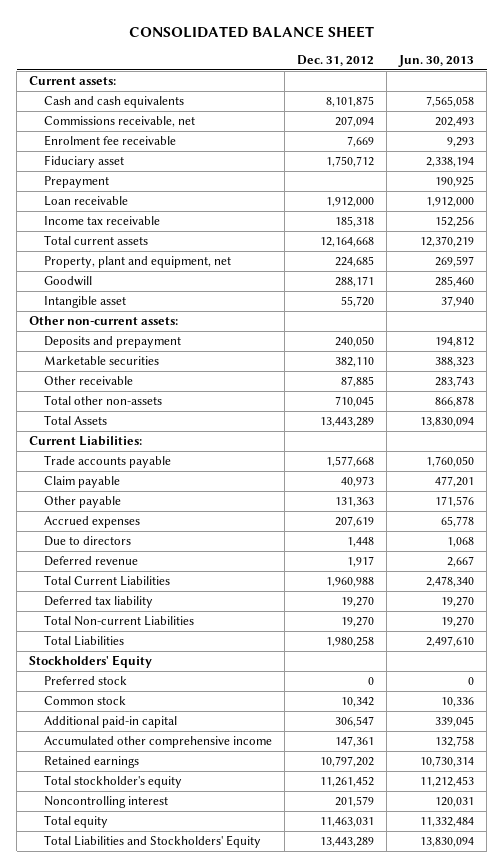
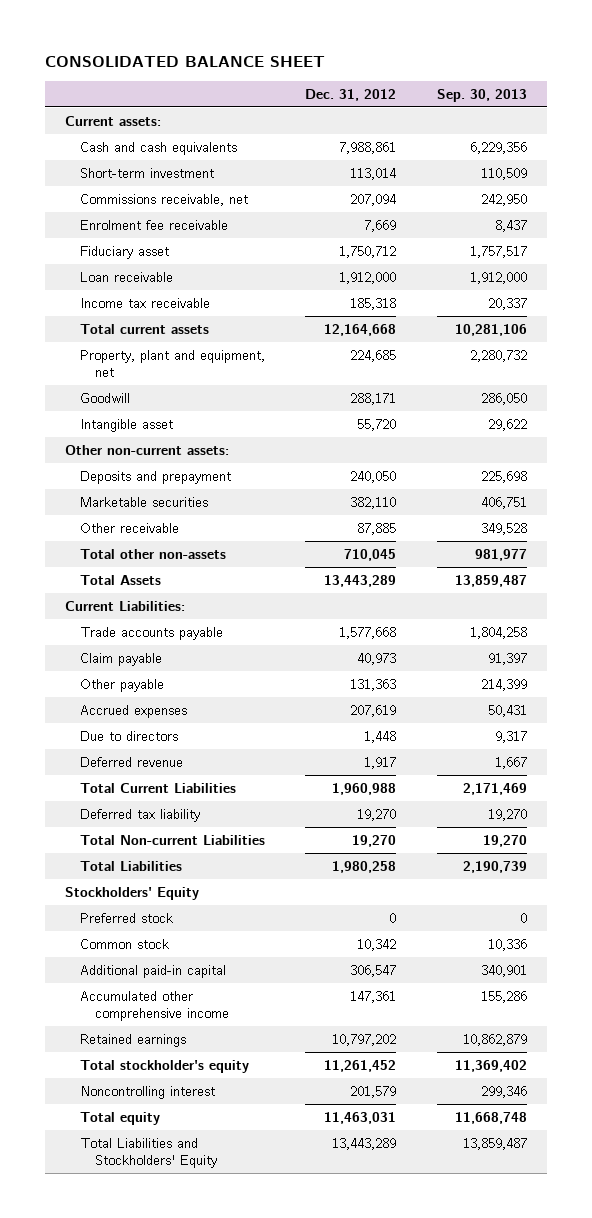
- | Dec. 31, 2012 | Jun. 30, 2013
+ | Dec. 31, 2012 | Sep. 30, 2013
- Cash and cash equivalents | 8,101,875 | 7,565,058
+ Cash and cash equivalents | 7,988,861 | 6,229,356
+ Short-term investment | 113,014 | 110,509
- Prepayment | | 190,925

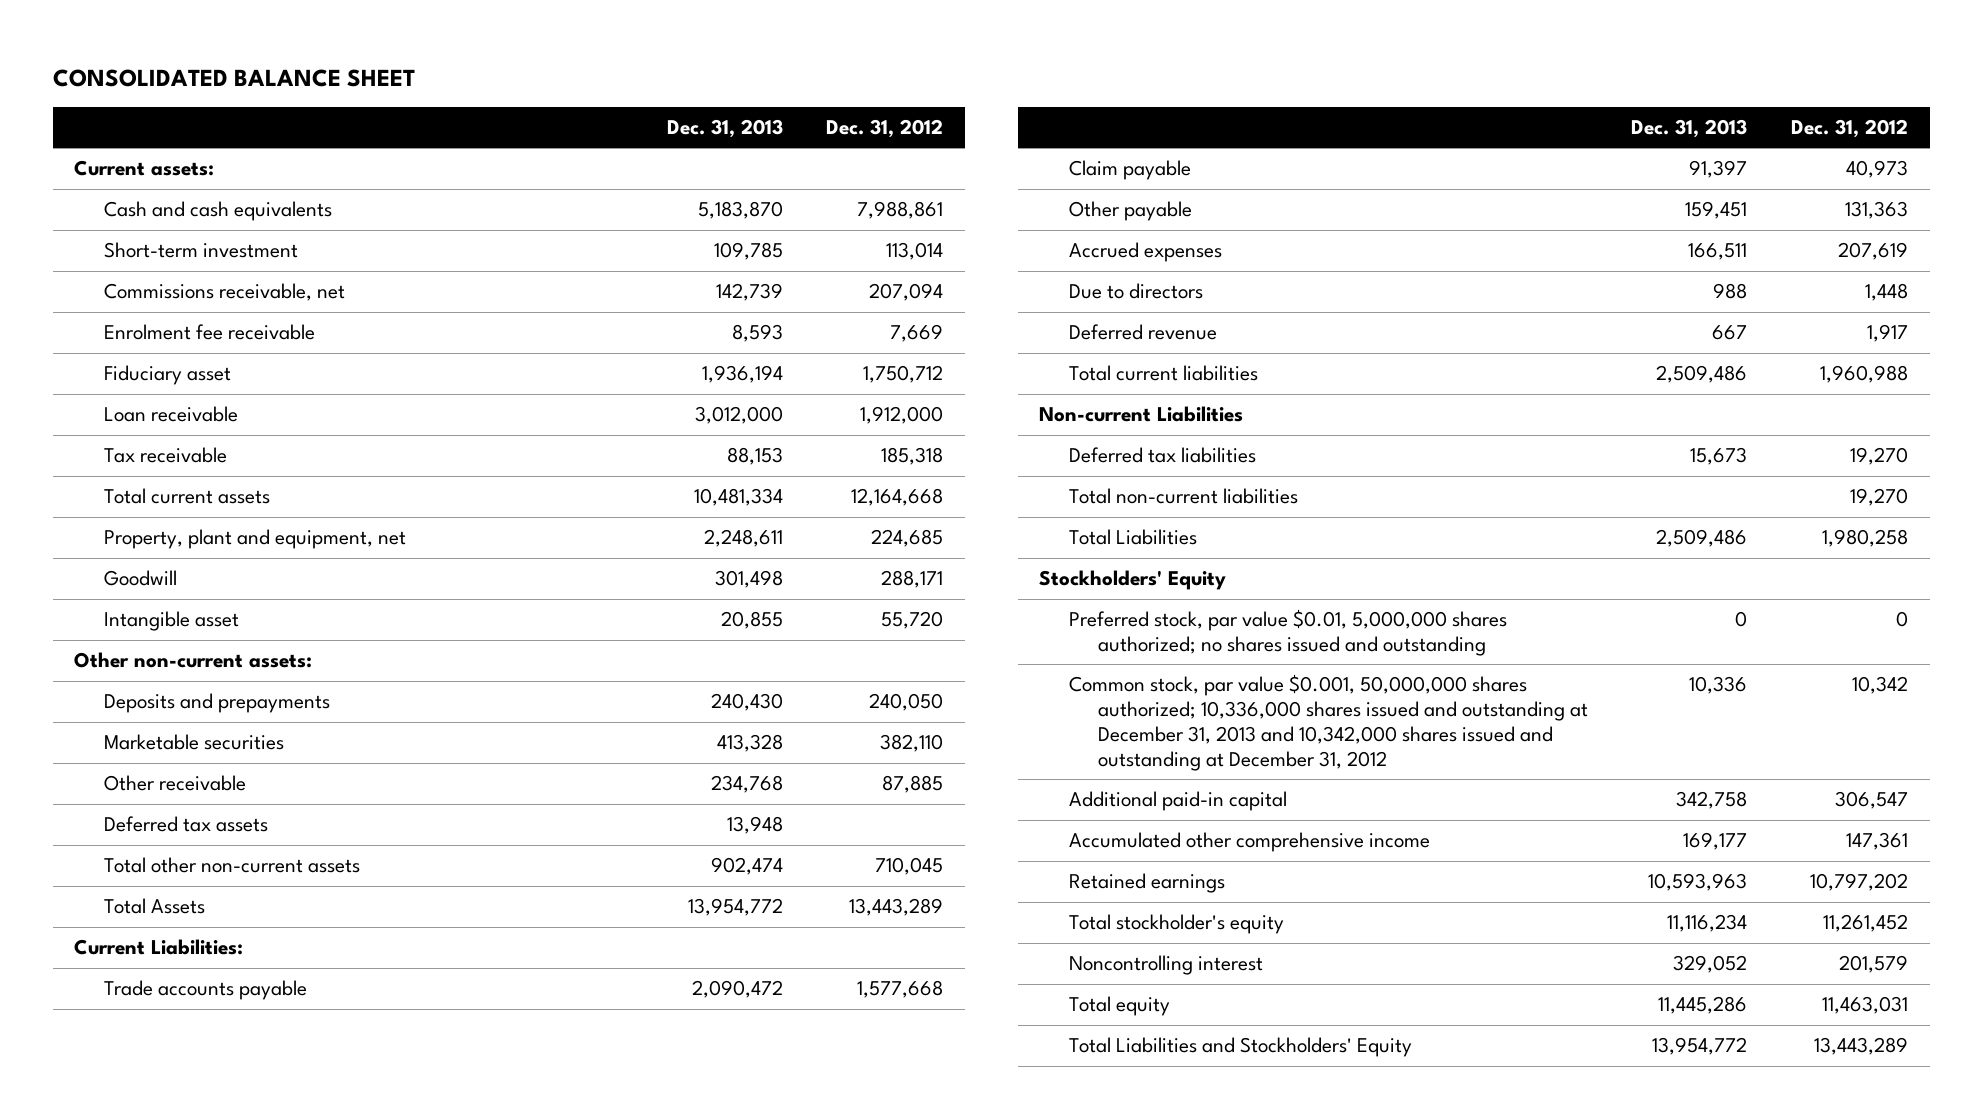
- | Dec. 31, 2012 | Sep. 30, 2013
+ | Dec. 31, 2013 | Dec. 31, 2012
- Income tax receivable | 185,318 | 20,337
+ Tax receivable | 88,153 | 185,318
- Deposits and prepayment | 240,050 | 225,698
+ Deposits and prepayments | 240,430 | 240,050
- Total other non-assets | 710,045 | 981,977
+ Deferred tax assets | 13,948 |
+ Total other non-current assets | 902,474 | 710,045
- Total Current Liabilities | 1,960,988 | 2,171,469
- Deferred tax liability | 19,270 | 19,270
- Total Non-current Liabilities | 19,270 | 19,270
+ Total current liabilities | 2,509,486 | 1,960,988
+ Non-current Liabilities
+ Deferred tax liabilities | 15,673 | 19,270
+ Total non-current liabilities | | 19,270
- Preferred stock | 0 | 0
- Common stock | 10,342 | 10,336
+ Preferred stock, par value $0.01, 5,000,000 shares authorized; no shares issued and outstanding | 0 | 0
+ Common stock, par value $0.001, 50,000,000 shares authorized; 10,336,000 shares issued and outstanding at December 31, 2013 and 10,342,000 shares issued and outstanding at December 31, 2012 | 10,336 | 10,342

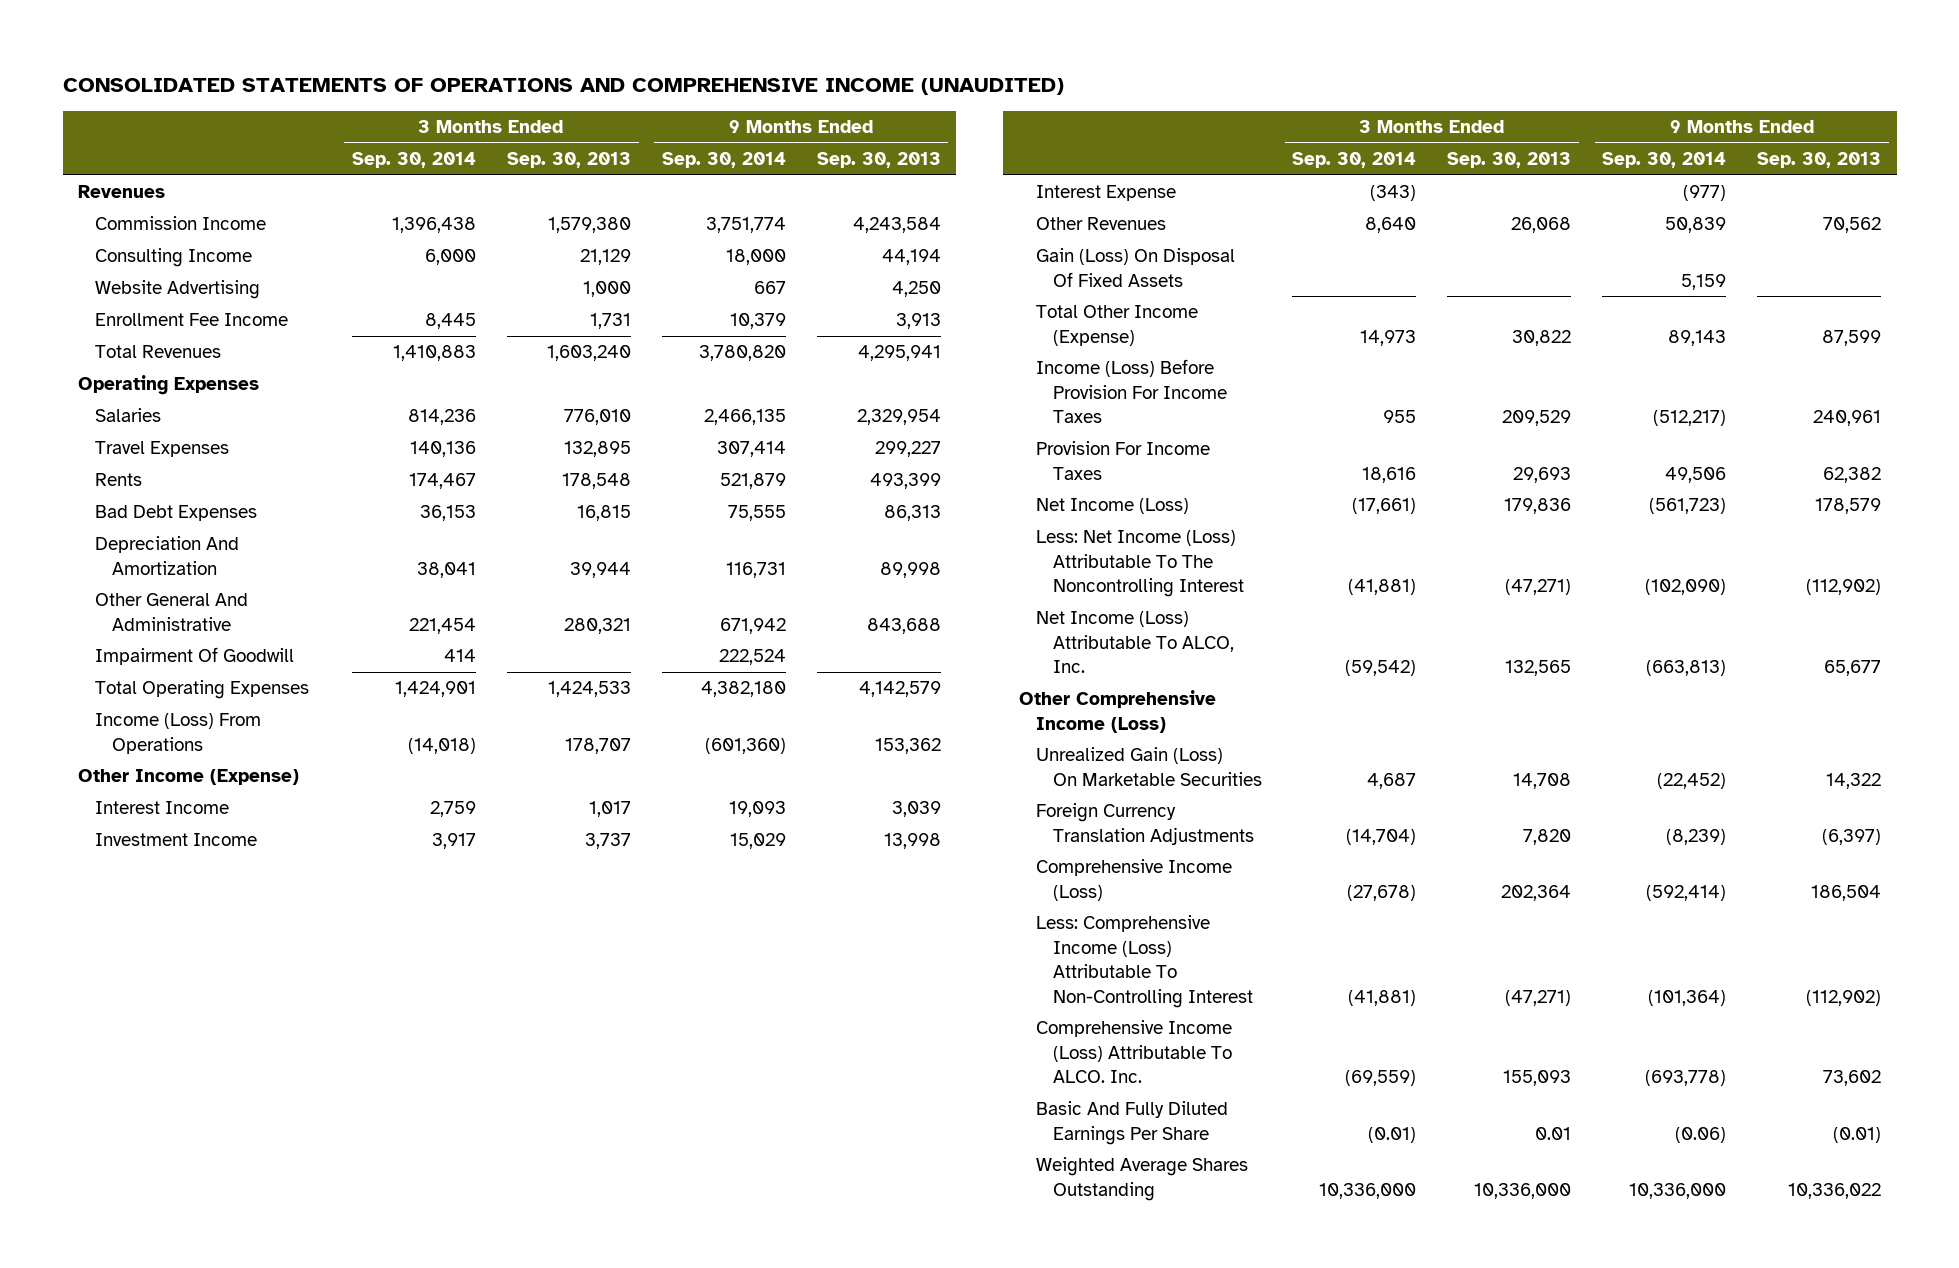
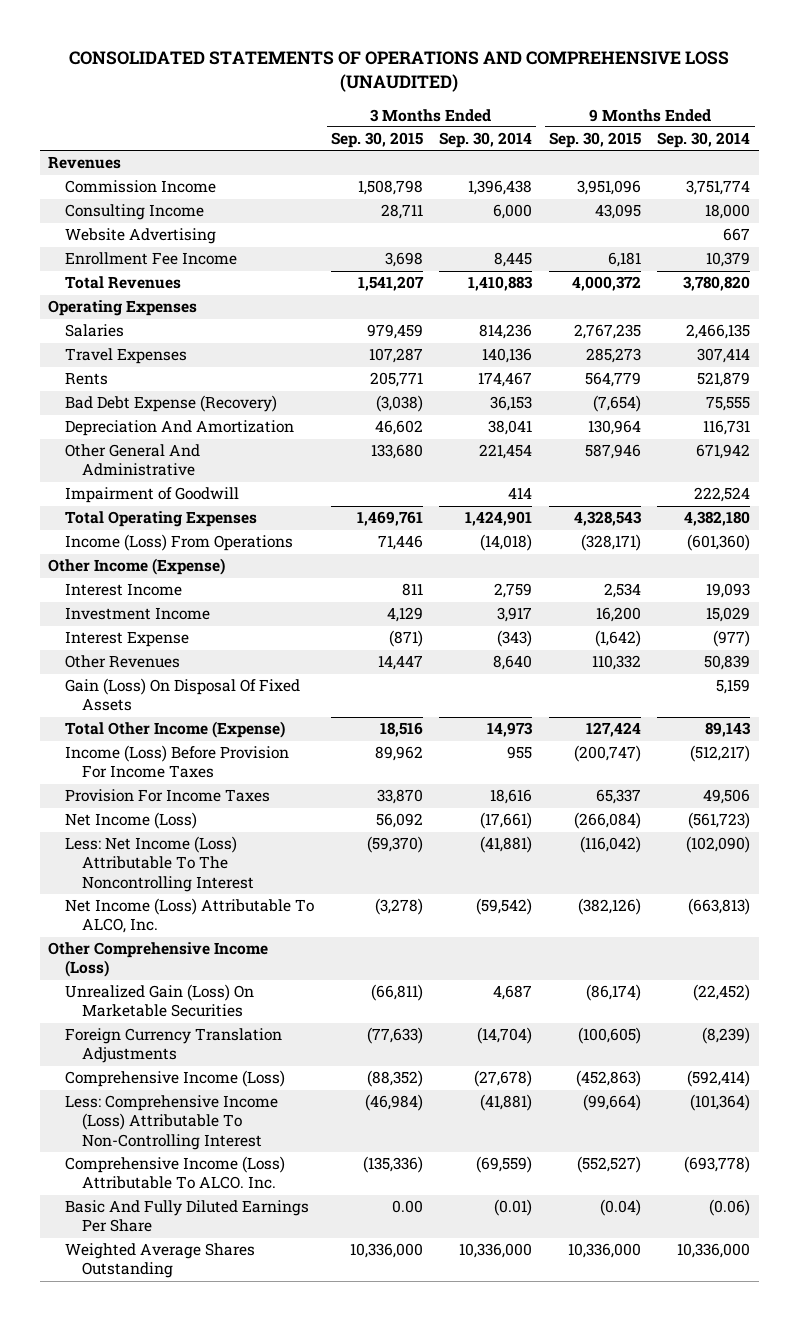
- CONSOLIDATED STATEMENTS OF OPERATIONS AND COMPREHENSIVE INCOME (UNAUDITED)
+ CONSOLIDATED STATEMENTS OF OPERATIONS AND COMPREHENSIVE LOSS (UNAUDITED)
- | 3 Months Ended Sep. 30, 2014 | 3 Months Ended Sep. 30, 2013 | 9 Months Ended Sep. 30, 2014 | 9 Months Ended Sep. 30, 2013
+ | 3 Months Ended Sep. 30, 2015 | 3 Months Ended Sep. 30, 2014 | 9 Months Ended Sep. 30, 2015 | 9 Months Ended Sep. 30, 2014
- Bad Debt Expenses | 36,153 | 16,815 | 75,555 | 86,313
+ Bad Debt Expense (Recovery) | (3,038) | 36,153 | (7,654) | 75,555
- Impairment Of Goodwill | 414 | | 222,524 |
+ Impairment of Goodwill | | 414 | | 222,524

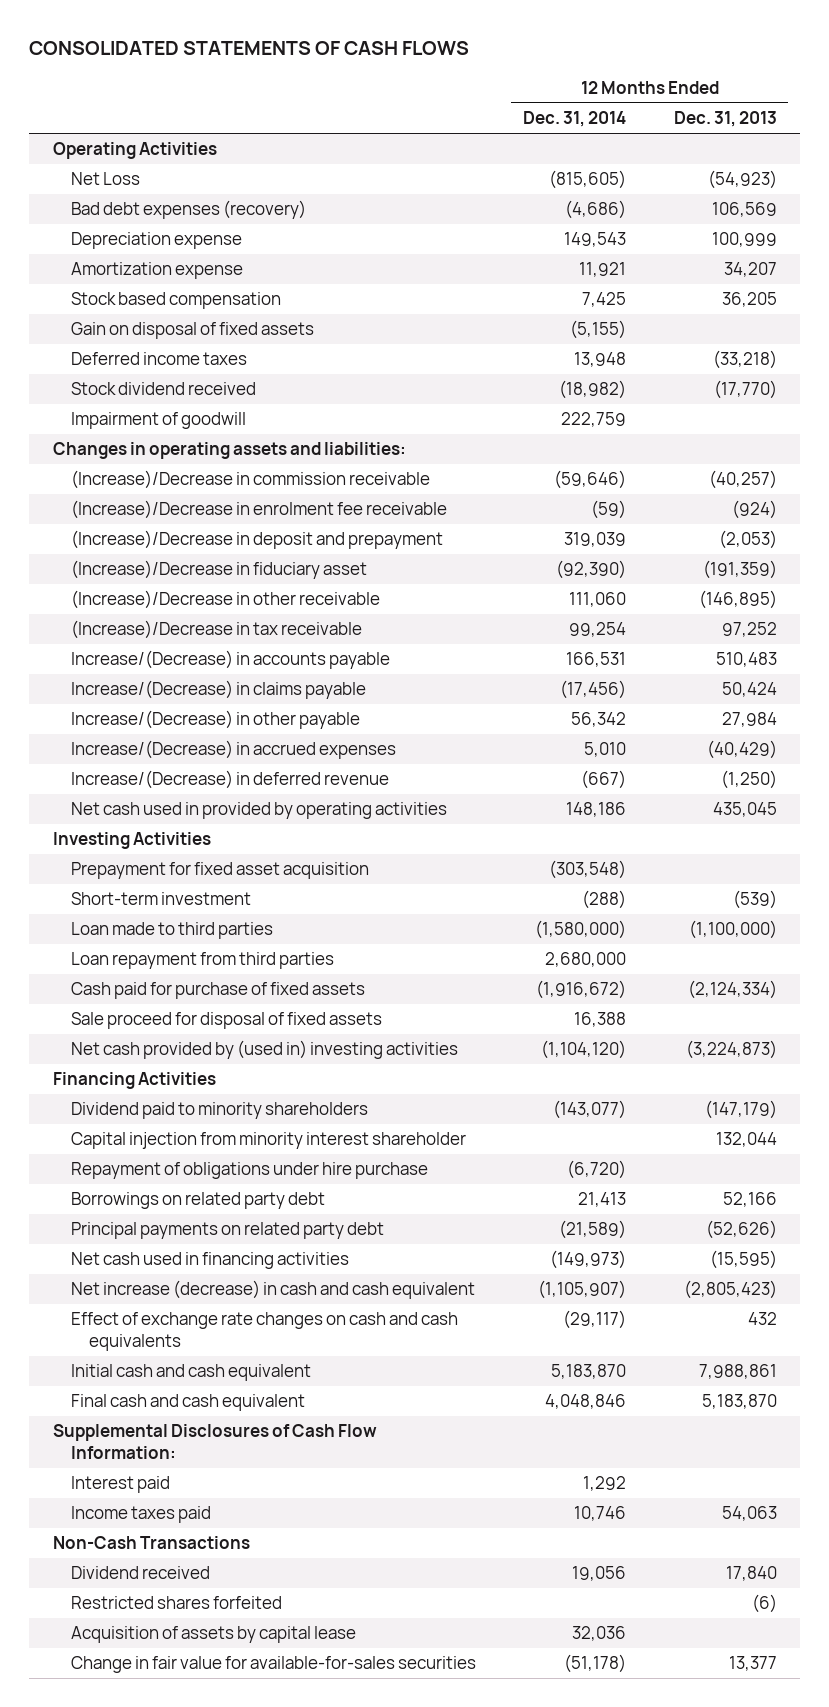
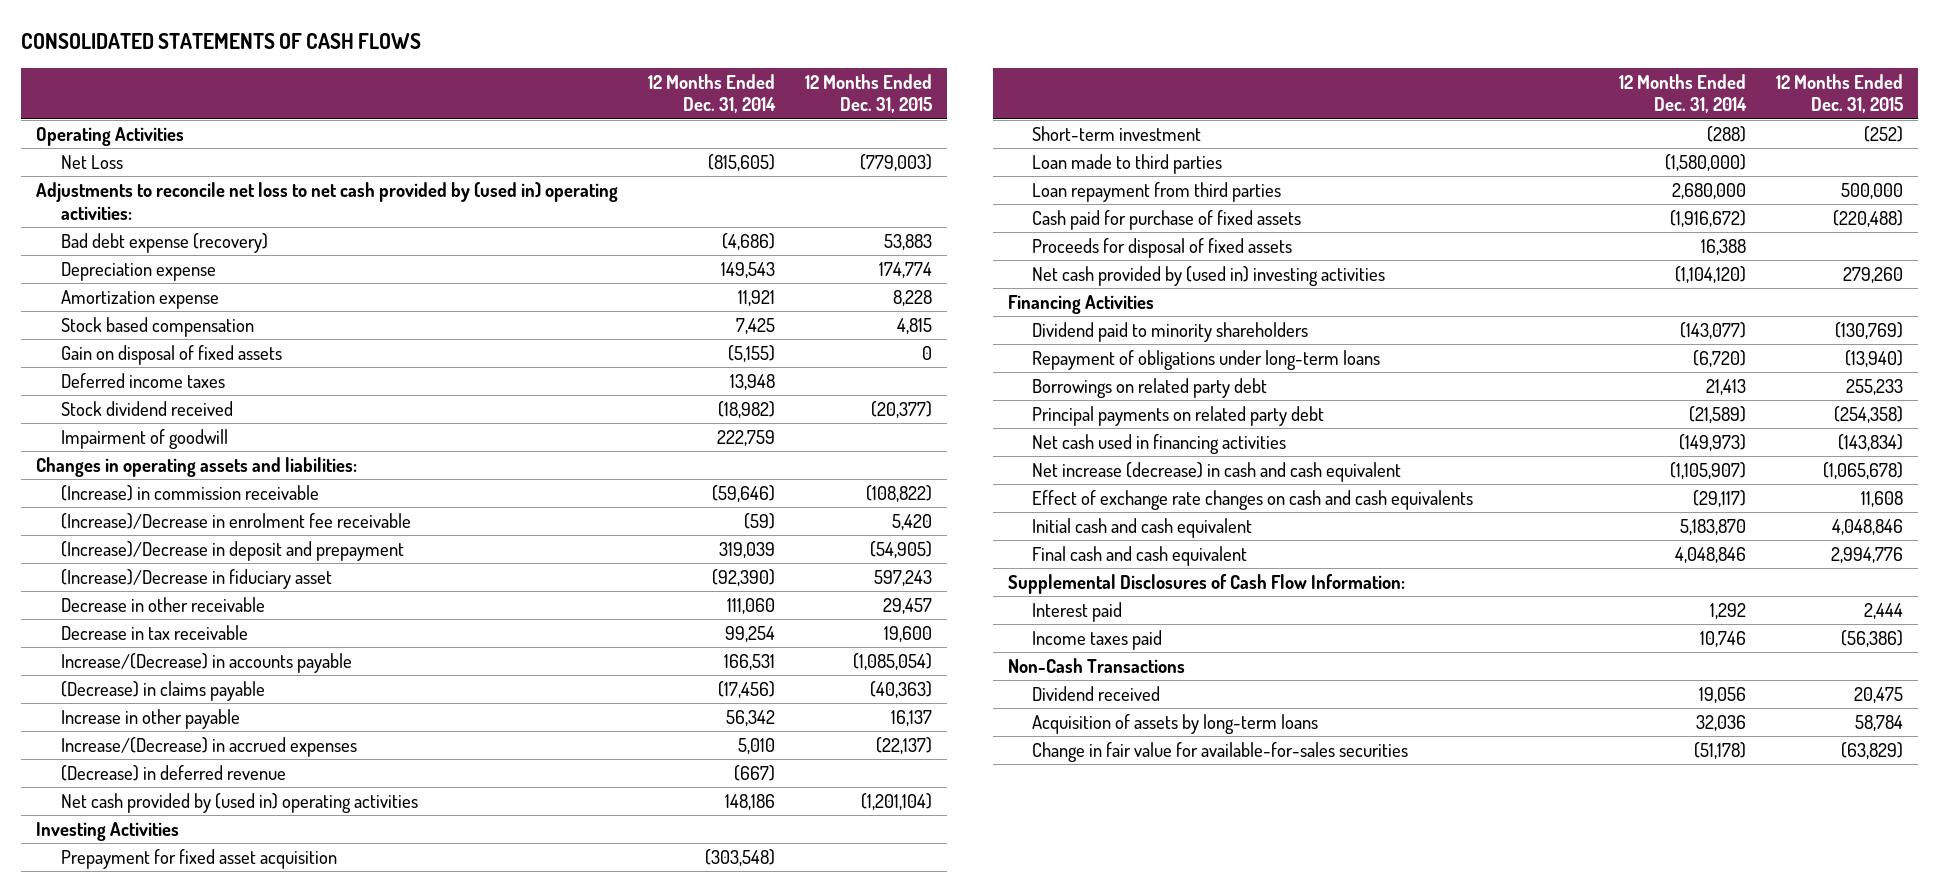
- | 12 Months Ended Dec. 31, 2014 | 12 Months Ended Dec. 31, 2013
+ | 12 Months Ended Dec. 31, 2014 | 12 Months Ended Dec. 31, 2015
- Bad debt expenses (recovery) | (4,686) | 106,569
+ Adjustments to reconcile net loss to net cash provided by (used in) operating activities:
+ Bad debt expense (recovery) | (4,686) | 53,883
- (Increase)/Decrease in commission receivable | (59,646) | (40,257)
+ (Increase) in commission receivable | (59,646) | (108,822)
- (Increase)/Decrease in other receivable | 111,060 | (146,895)
- (Increase)/Decrease in tax receivable | 99,254 | 97,252
+ Decrease in other receivable | 111,060 | 29,457
+ Decrease in tax receivable | 99,254 | 19,600
- Increase/(Decrease) in claims payable | (17,456) | 50,424
- Increase/(Decrease) in other payable | 56,342 | 27,984
+ (Decrease) in claims payable | (17,456) | (40,363)
+ Increase in other payable | 56,342 | 16,137
- Increase/(Decrease) in deferred revenue | (667) | (1,250)
- Net cash used in provided by operating activities | 148,186 | 435,045
+ (Decrease) in deferred revenue | (667) |
+ Net cash provided by (used in) operating activities | 148,186 | (1,201,104)
- Sale proceed for disposal of fixed assets | 16,388 |
+ Proceeds for disposal of fixed assets | 16,388 |
- Capital injection from minority interest shareholder | | 132,044
- Repayment of obligations under hire purchase | (6,720) |
+ Repayment of obligations under long-term loans | (6,720) | (13,940)
- Restricted shares forfeited | | (6)
- Acquisition of assets by capital lease | 32,036 |
+ Acquisition of assets by long-term loans | 32,036 | 58,784

